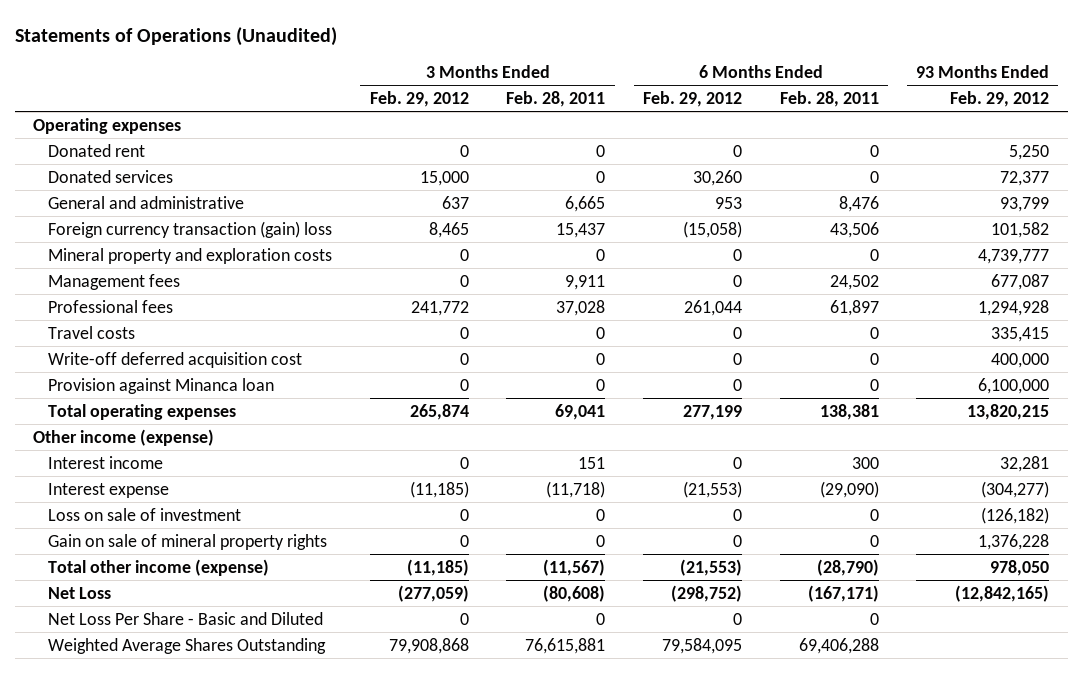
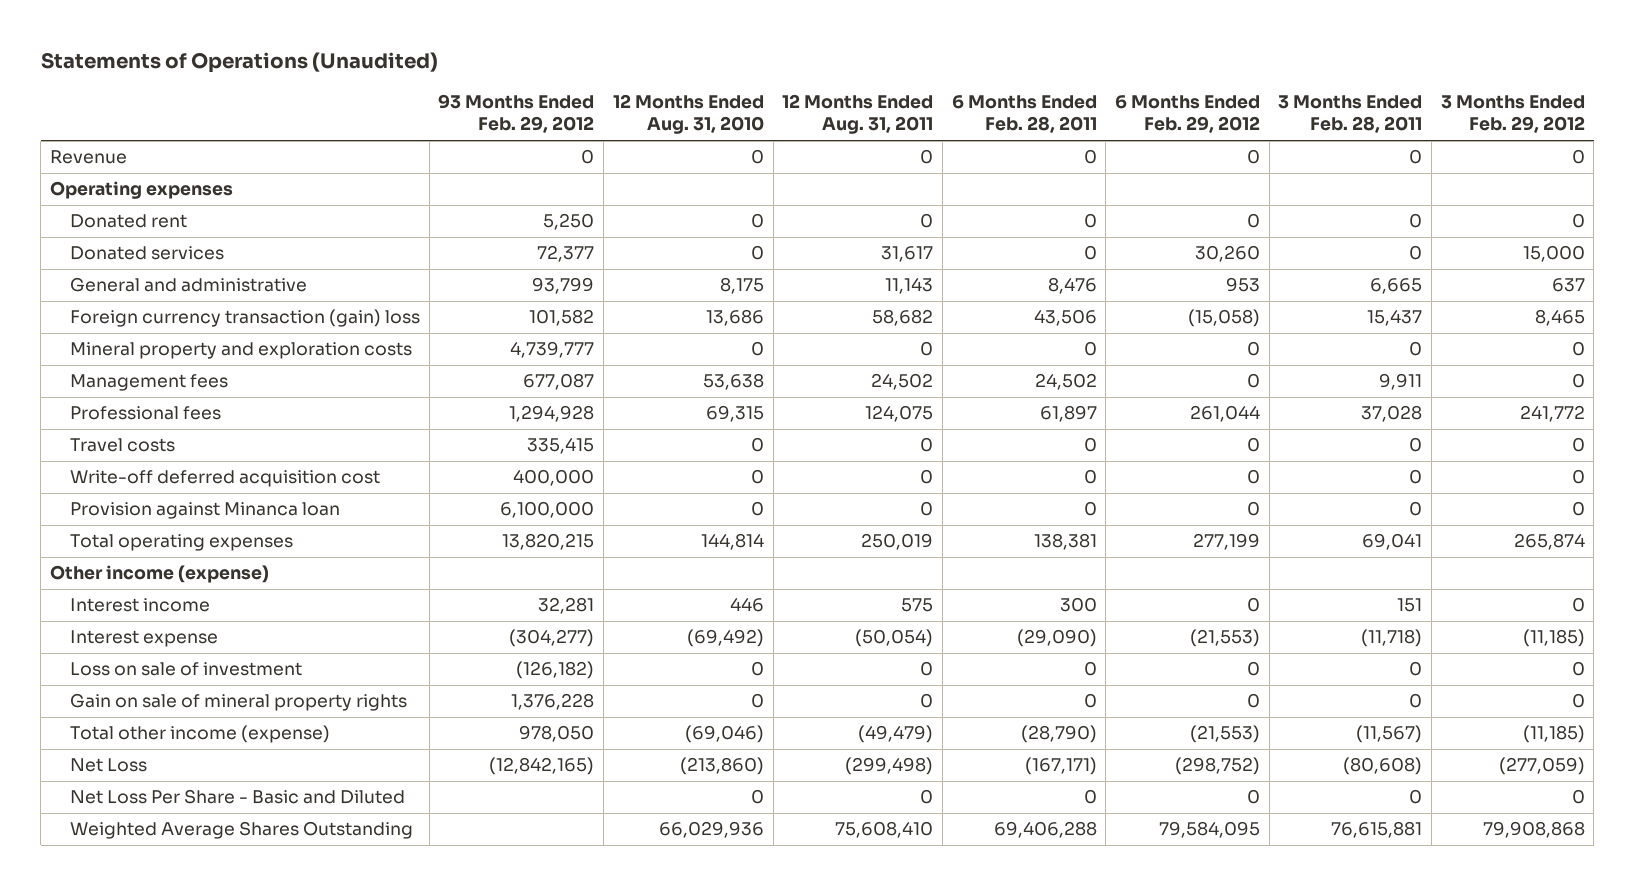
- | 3 Months Ended Feb. 29, 2012 | 3 Months Ended Feb. 28, 2011 | 6 Months Ended Feb. 29, 2012 | 6 Months Ended Feb. 28, 2011 | 93 Months Ended Feb. 29, 2012
+ | 93 Months Ended Feb. 29, 2012 | 12 Months Ended Aug. 31, 2010 | 12 Months Ended Aug. 31, 2011 | 6 Months Ended Feb. 28, 2011 | 6 Months Ended Feb. 29, 2012 | 3 Months Ended Feb. 28, 2011 | 3 Months Ended Feb. 29, 2012
+ Revenue | 0 | 0 | 0 | 0 | 0 | 0 | 0

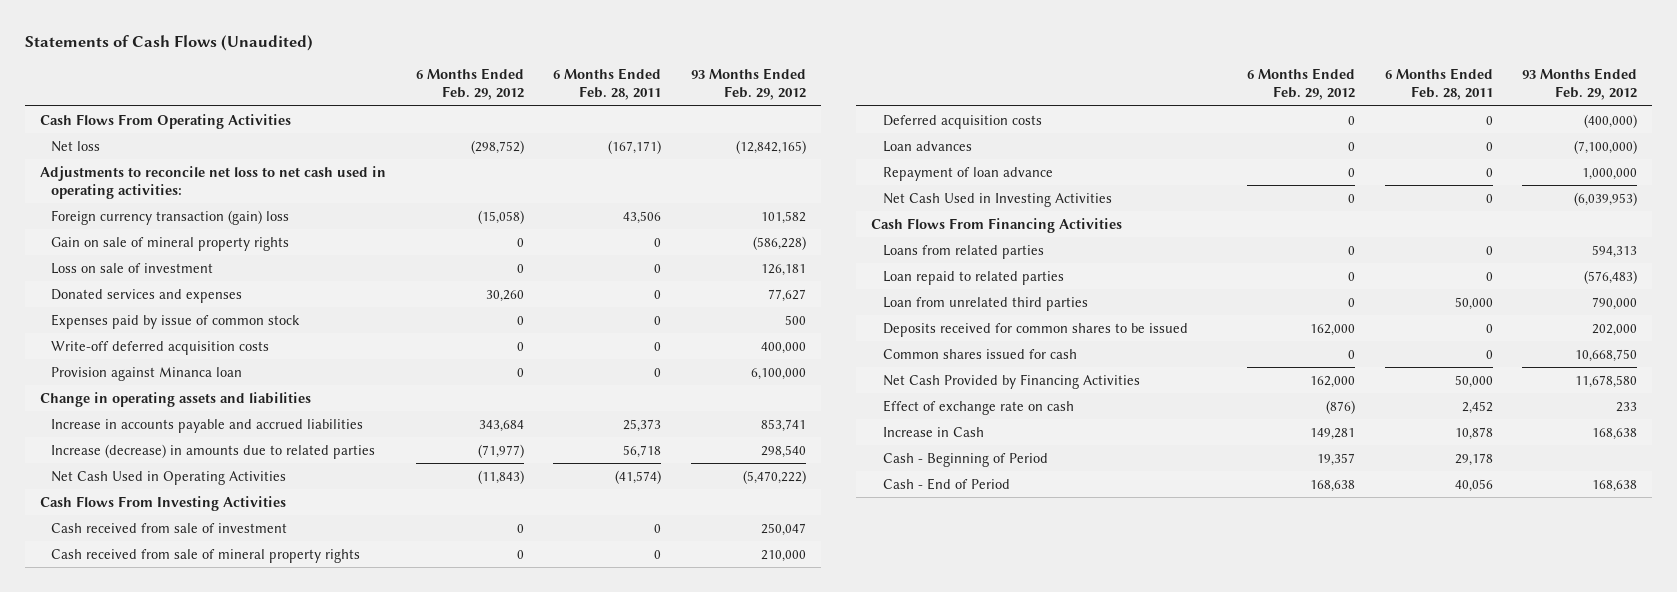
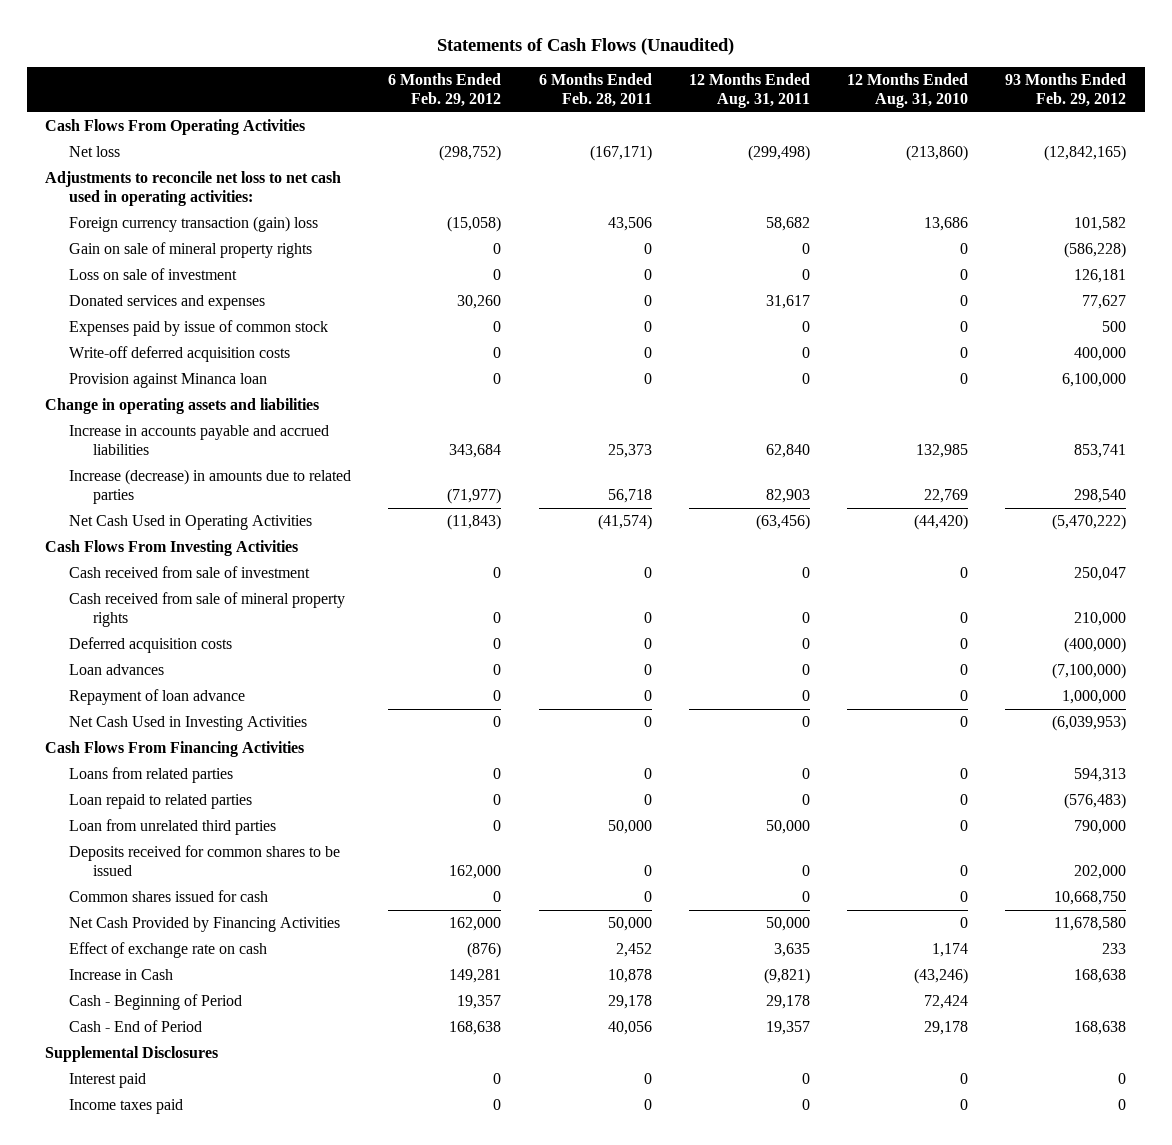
- | 6 Months Ended Feb. 29, 2012 | 6 Months Ended Feb. 28, 2011 | 93 Months Ended Feb. 29, 2012
+ | 6 Months Ended Feb. 29, 2012 | 6 Months Ended Feb. 28, 2011 | 12 Months Ended Aug. 31, 2011 | 12 Months Ended Aug. 31, 2010 | 93 Months Ended Feb. 29, 2012
+ Supplemental Disclosures
+ Interest paid | 0 | 0 | 0 | 0 | 0
+ Income taxes paid | 0 | 0 | 0 | 0 | 0

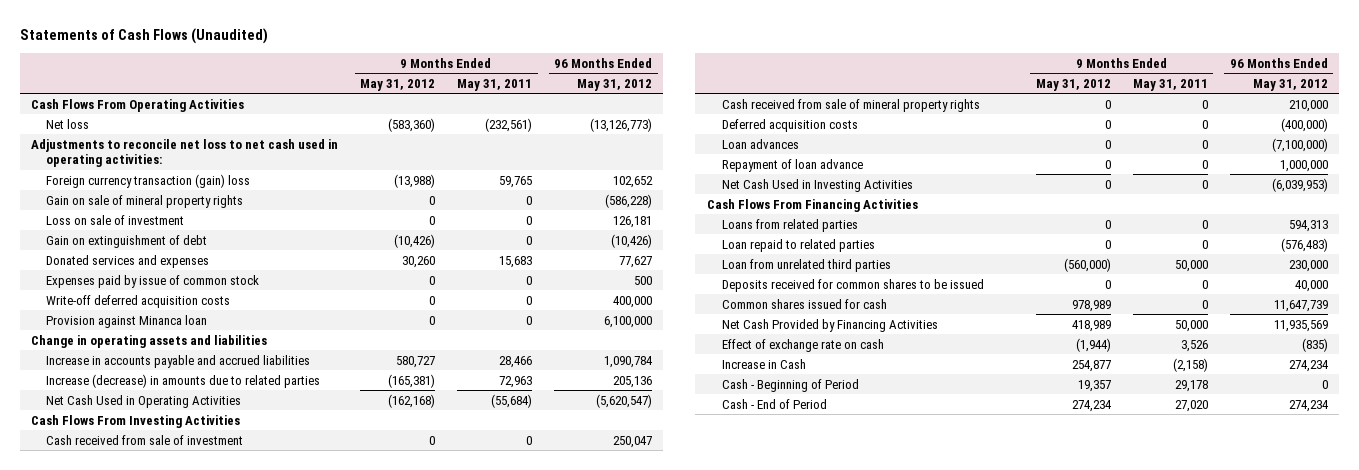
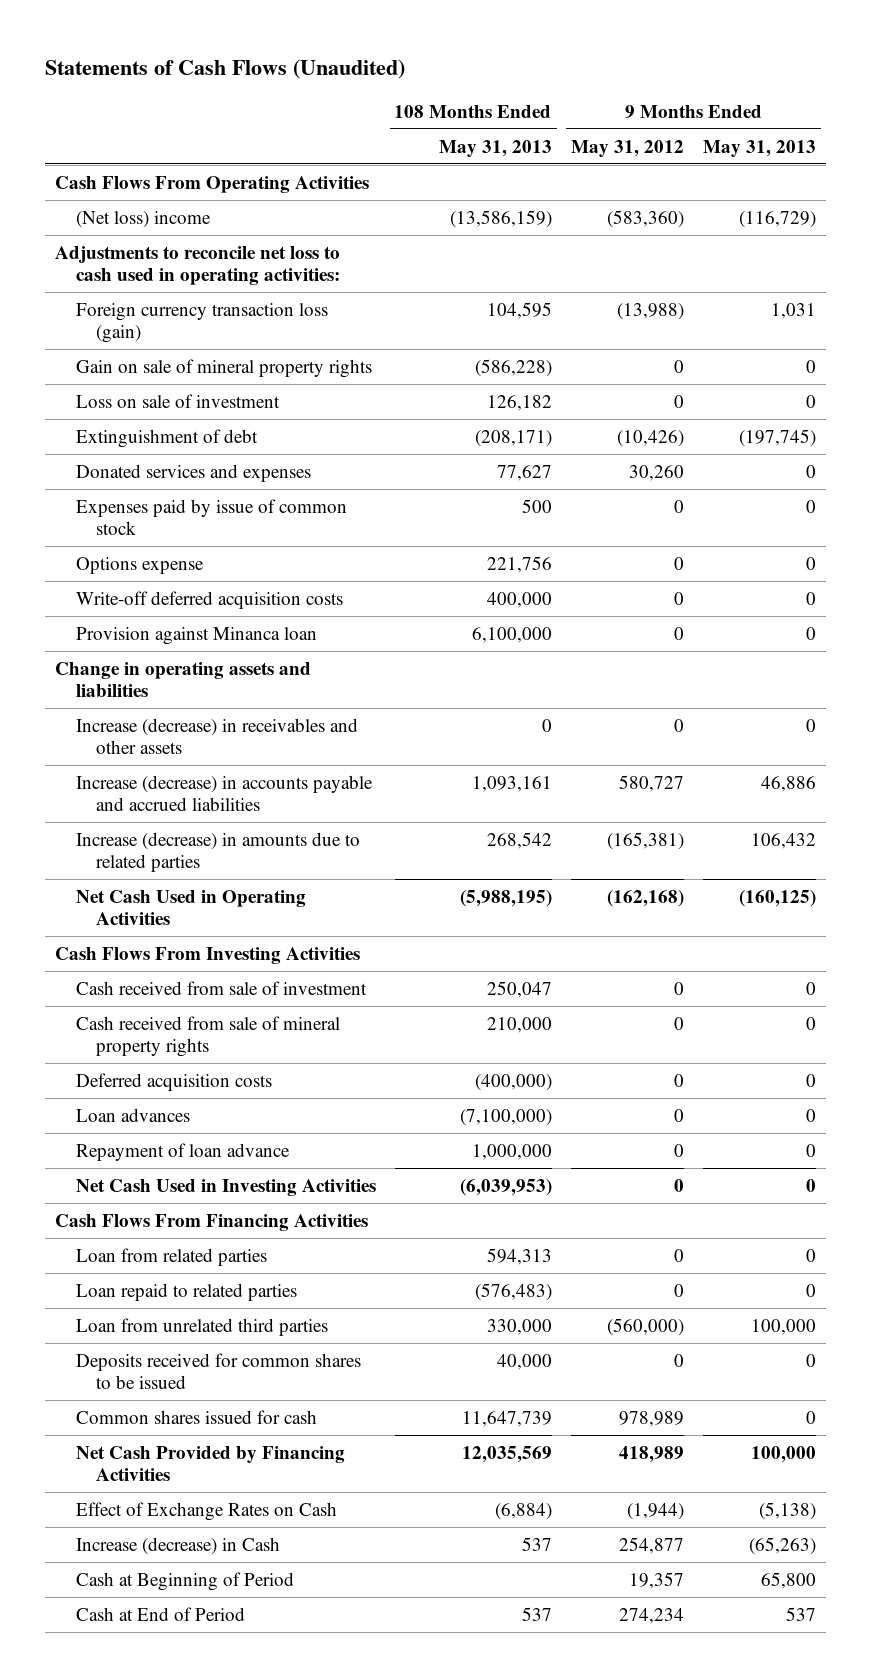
- | 9 Months Ended May 31, 2012 | 9 Months Ended May 31, 2011 | 96 Months Ended May 31, 2012
+ | 108 Months Ended May 31, 2013 | 9 Months Ended May 31, 2012 | 9 Months Ended May 31, 2013
- Net loss | (583,360) | (232,561) | (13,126,773)
- Adjustments to reconcile net loss to net cash used in operating activities:
- Foreign currency transaction (gain) loss | (13,988) | 59,765 | 102,652
+ (Net loss) income | (13,586,159) | (583,360) | (116,729)
+ Adjustments to reconcile net loss to cash used in operating activities:
+ Foreign currency transaction loss (gain) | 104,595 | (13,988) | 1,031
- Gain on extinguishment of debt | (10,426) | 0 | (10,426)
+ Extinguishment of debt | (208,171) | (10,426) | (197,745)
+ Options expense | 221,756 | 0 | 0
- Increase in accounts payable and accrued liabilities | 580,727 | 28,466 | 1,090,784
+ Increase (decrease) in receivables and other assets | 0 | 0 | 0
+ Increase (decrease) in accounts payable and accrued liabilities | 1,093,161 | 580,727 | 46,886
- Loans from related parties | 0 | 0 | 594,313
+ Loan from related parties | 594,313 | 0 | 0
- Effect of exchange rate on cash | (1,944) | 3,526 | (835)
- Increase in Cash | 254,877 | (2,158) | 274,234
- Cash - Beginning of Period | 19,357 | 29,178 | 0
- Cash - End of Period | 274,234 | 27,020 | 274,234
+ Effect of Exchange Rates on Cash | (6,884) | (1,944) | (5,138)
+ Increase (decrease) in Cash | 537 | 254,877 | (65,263)
+ Cash at Beginning of Period | | 19,357 | 65,800
+ Cash at End of Period | 537 | 274,234 | 537

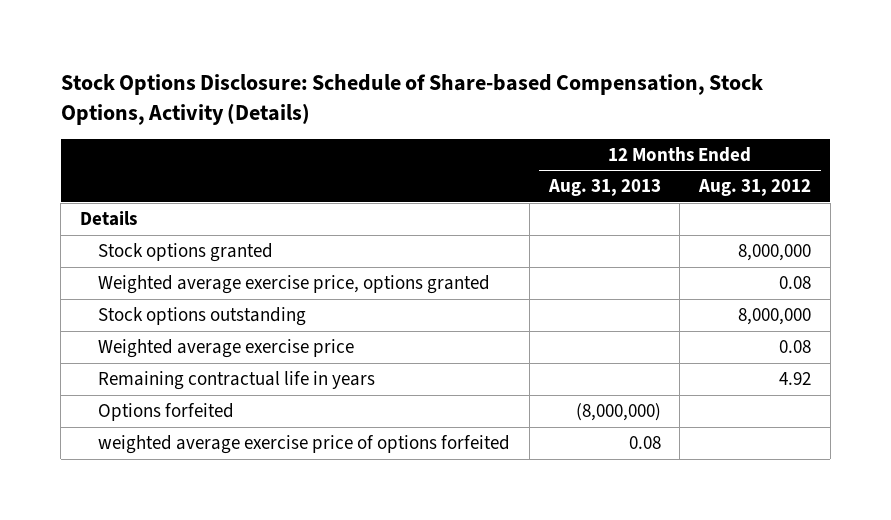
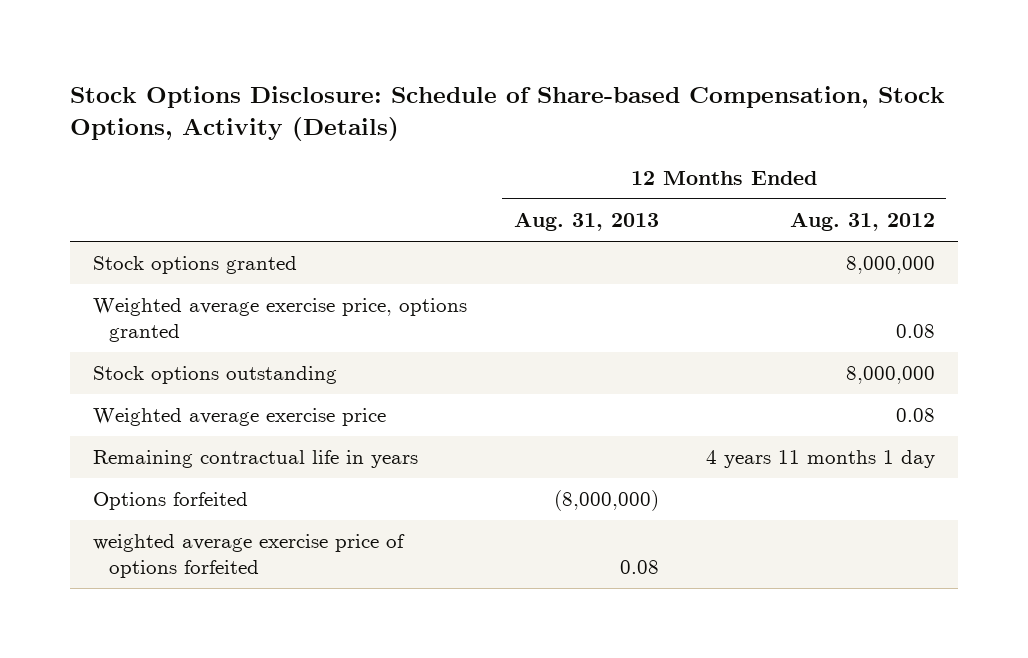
- Details
- Remaining contractual life in years | | 4.92
+ Remaining contractual life in years | | 4 years 11 months 1 day

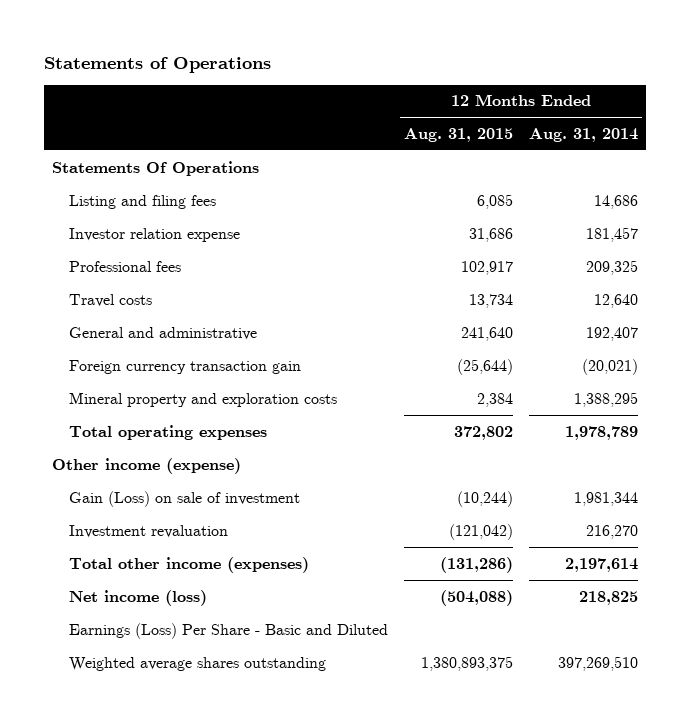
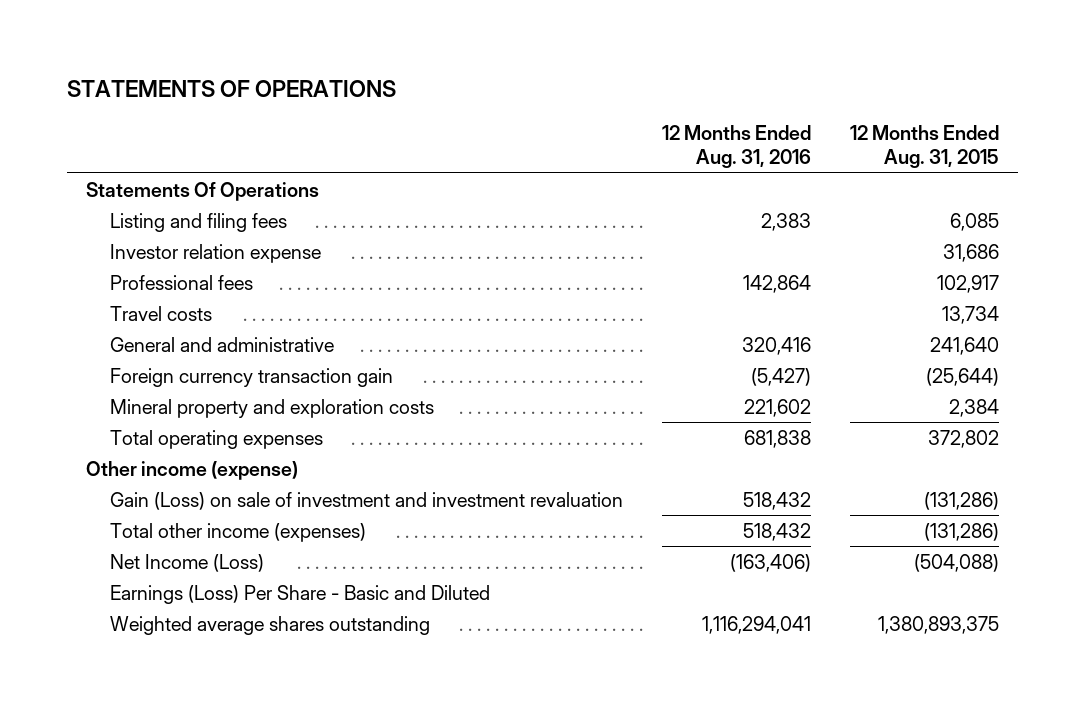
- Statements of Operations
+ STATEMENTS OF OPERATIONS
- | 12 Months Ended Aug. 31, 2015 | 12 Months Ended Aug. 31, 2014
+ | 12 Months Ended Aug. 31, 2016 | 12 Months Ended Aug. 31, 2015
- Gain (Loss) on sale of investment | (10,244) | 1,981,344
- Investment revaluation | (121,042) | 216,270
+ Gain (Loss) on sale of investment and investment revaluation | 518,432 | (131,286)
- Net income (loss) | (504,088) | 218,825
+ Net Income (Loss) | (163,406) | (504,088)

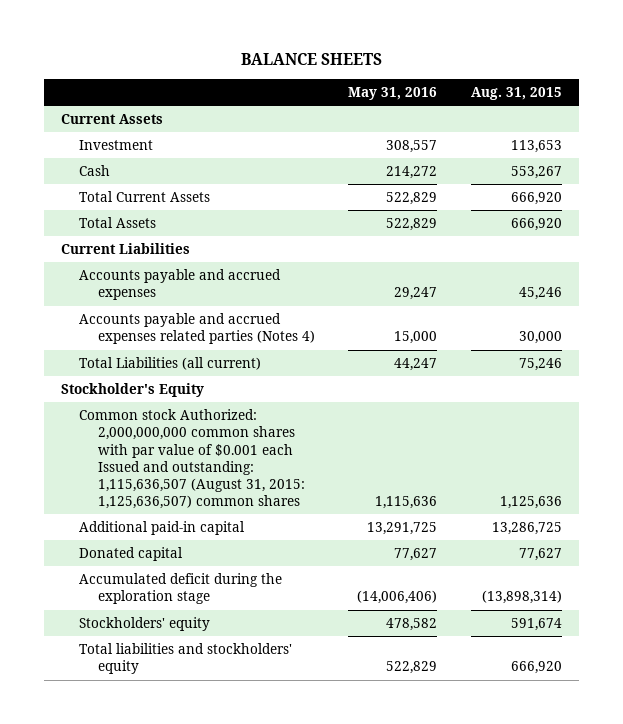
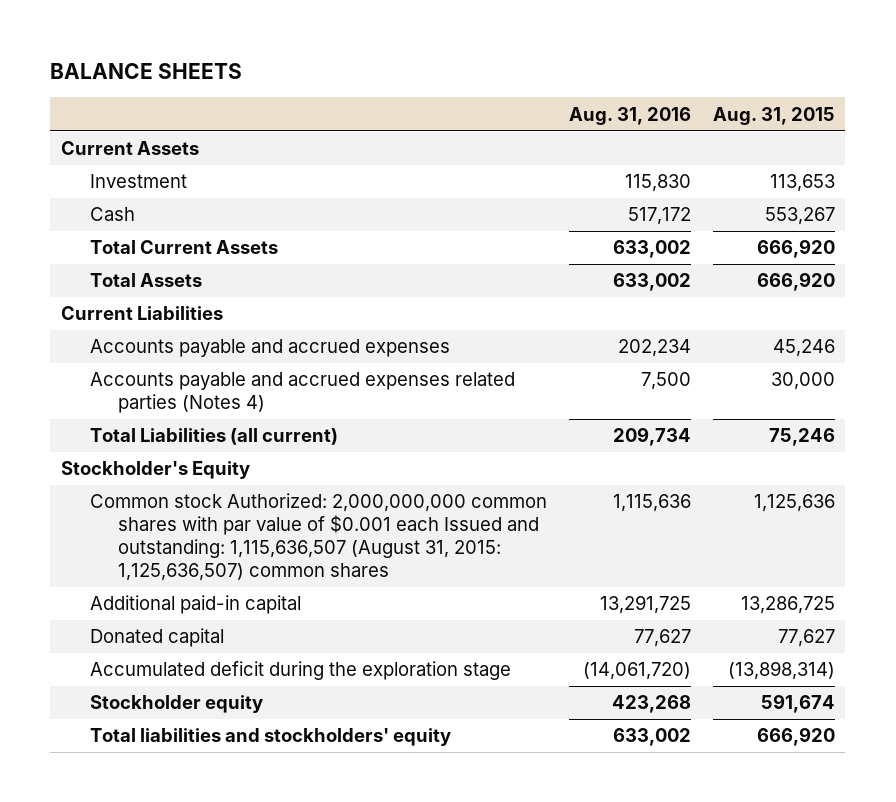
- | May 31, 2016 | Aug. 31, 2015
+ | Aug. 31, 2016 | Aug. 31, 2015
- Stockholders' equity | 478,582 | 591,674
+ Stockholder equity | 423,268 | 591,674

